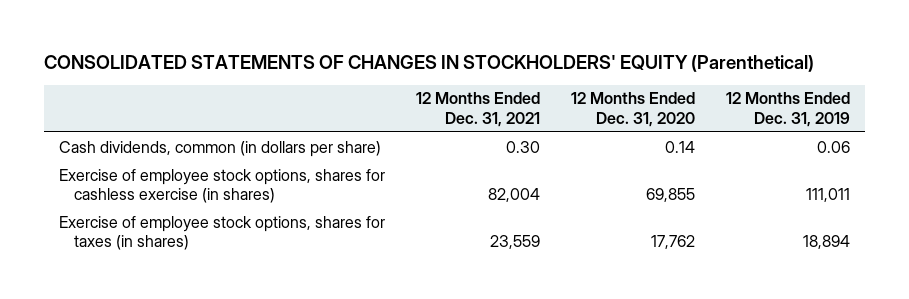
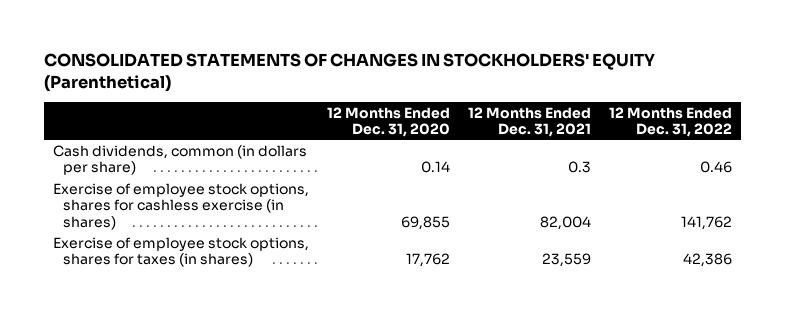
- | 12 Months Ended Dec. 31, 2021 | 12 Months Ended Dec. 31, 2020 | 12 Months Ended Dec. 31, 2019
+ | 12 Months Ended Dec. 31, 2020 | 12 Months Ended Dec. 31, 2021 | 12 Months Ended Dec. 31, 2022
- Cash dividends, common (in dollars per share) | 0.30 | 0.14 | 0.06
+ Cash dividends, common (in dollars per share) | 0.14 | 0.3 | 0.46

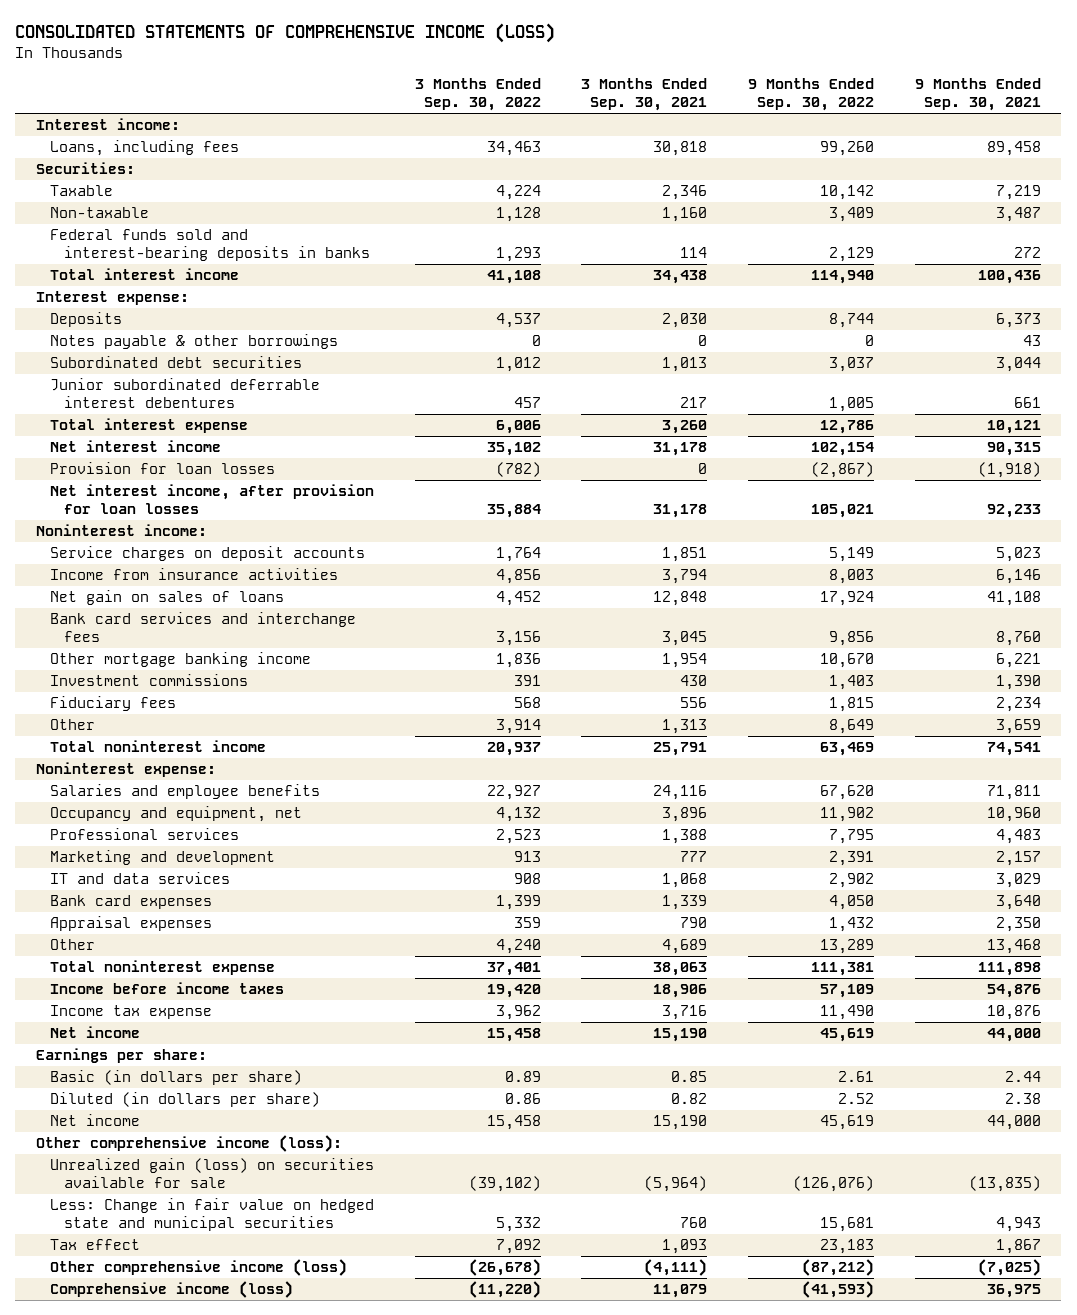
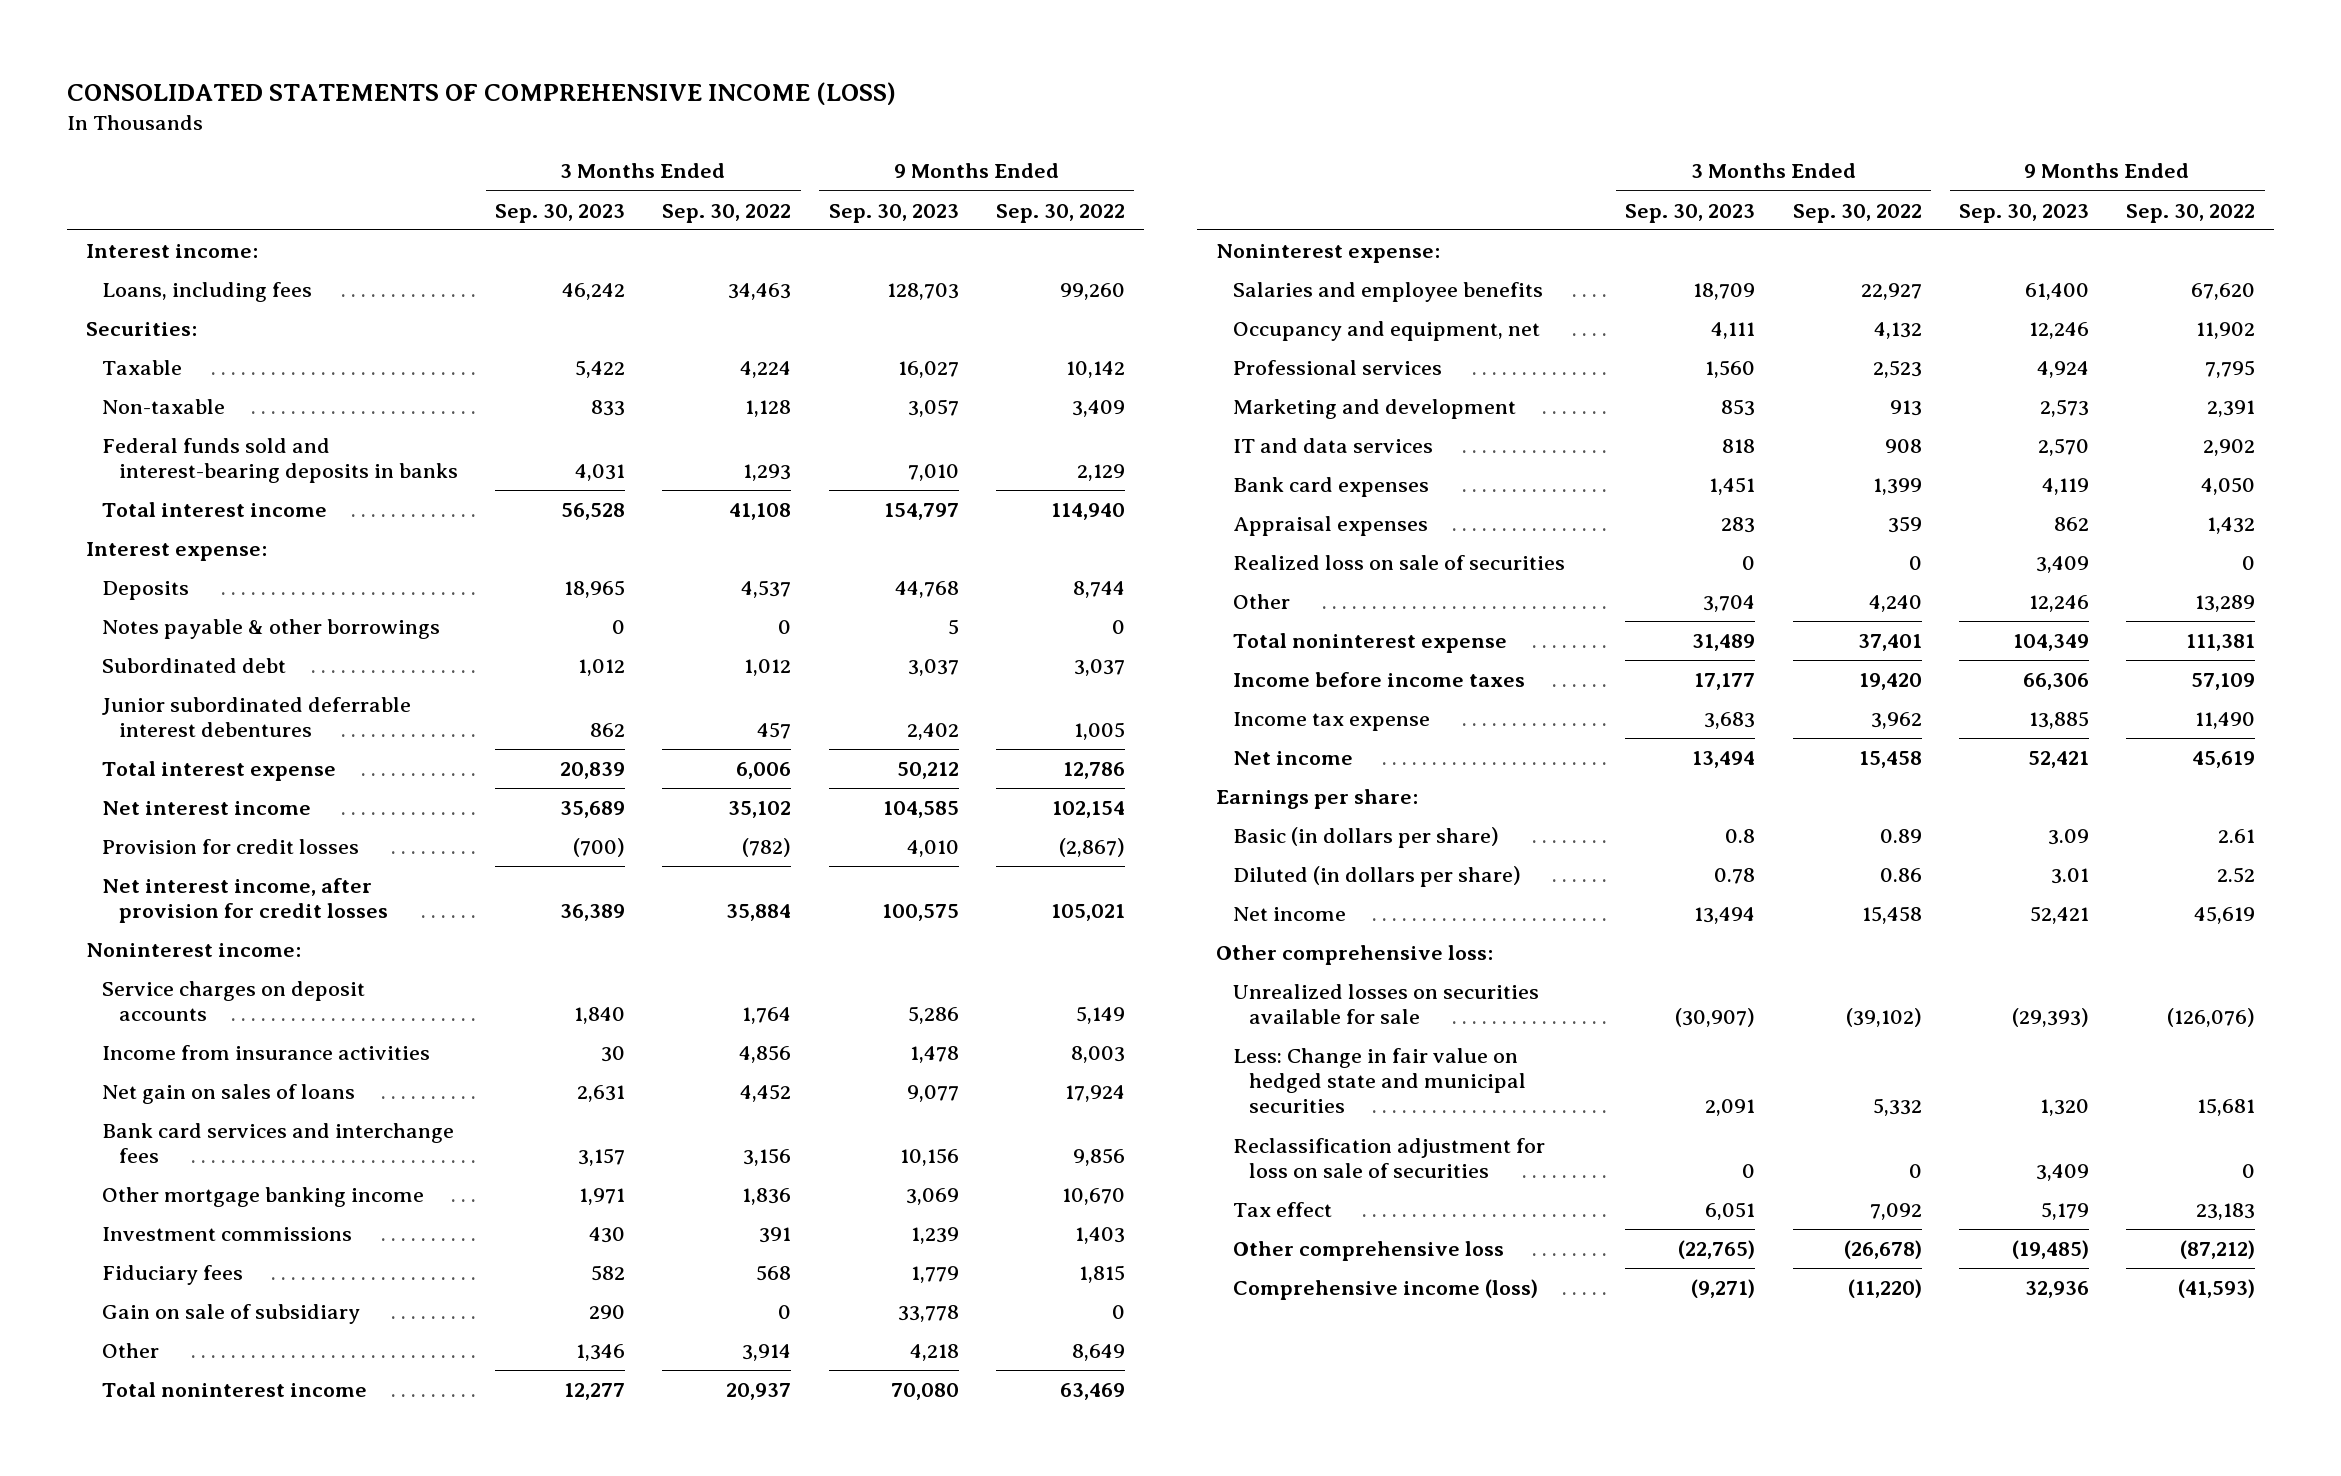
- | 3 Months Ended Sep. 30, 2022 | 3 Months Ended Sep. 30, 2021 | 9 Months Ended Sep. 30, 2022 | 9 Months Ended Sep. 30, 2021
+ | 3 Months Ended Sep. 30, 2023 | 3 Months Ended Sep. 30, 2022 | 9 Months Ended Sep. 30, 2023 | 9 Months Ended Sep. 30, 2022
- Subordinated debt securities | 1,012 | 1,013 | 3,037 | 3,044
+ Subordinated debt | 1,012 | 1,012 | 3,037 | 3,037
- Provision for loan losses | (782) | 0 | (2,867) | (1,918)
- Net interest income, after provision for loan losses | 35,884 | 31,178 | 105,021 | 92,233
+ Provision for credit losses | (700) | (782) | 4,010 | (2,867)
+ Net interest income, after provision for credit losses | 36,389 | 35,884 | 100,575 | 105,021
+ Gain on sale of subsidiary | 290 | 0 | 33,778 | 0
+ Realized loss on sale of securities | 0 | 0 | 3,409 | 0
- Other comprehensive income (loss):
- Unrealized gain (loss) on securities available for sale | (39,102) | (5,964) | (126,076) | (13,835)
+ Other comprehensive loss:
+ Unrealized losses on securities available for sale | (30,907) | (39,102) | (29,393) | (126,076)
+ Reclassification adjustment for loss on sale of securities | 0 | 0 | 3,409 | 0
- Other comprehensive income (loss) | (26,678) | (4,111) | (87,212) | (7,025)
+ Other comprehensive loss | (22,765) | (26,678) | (19,485) | (87,212)

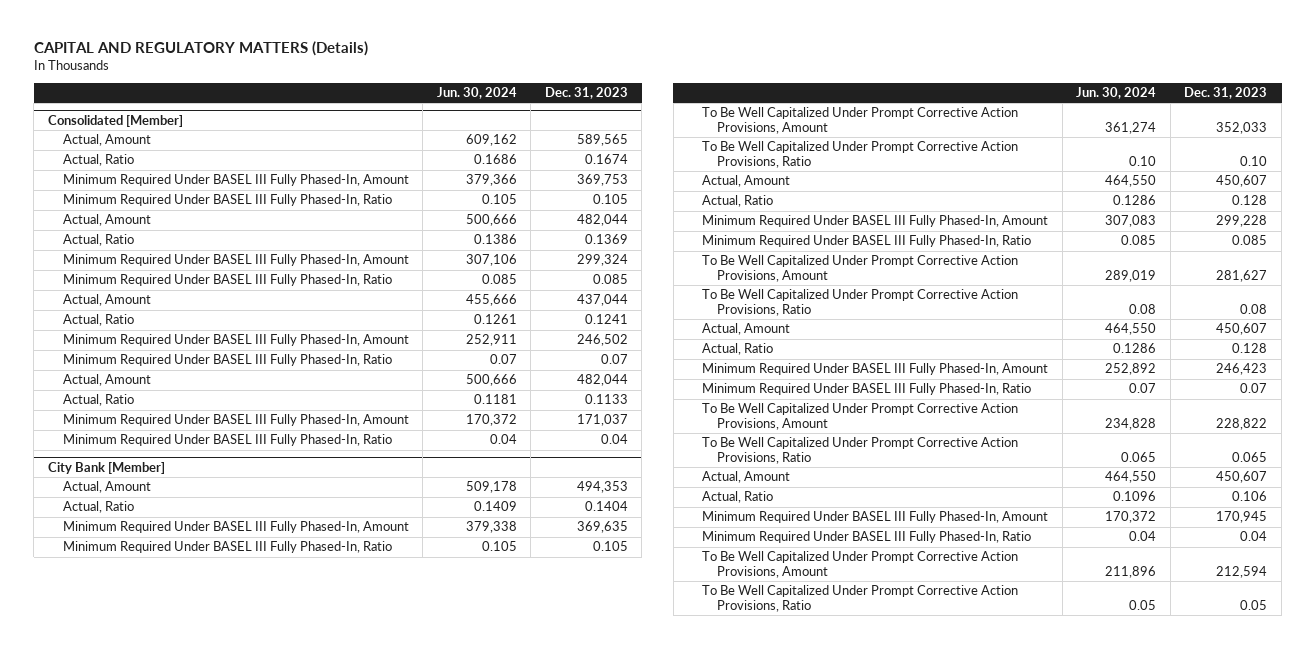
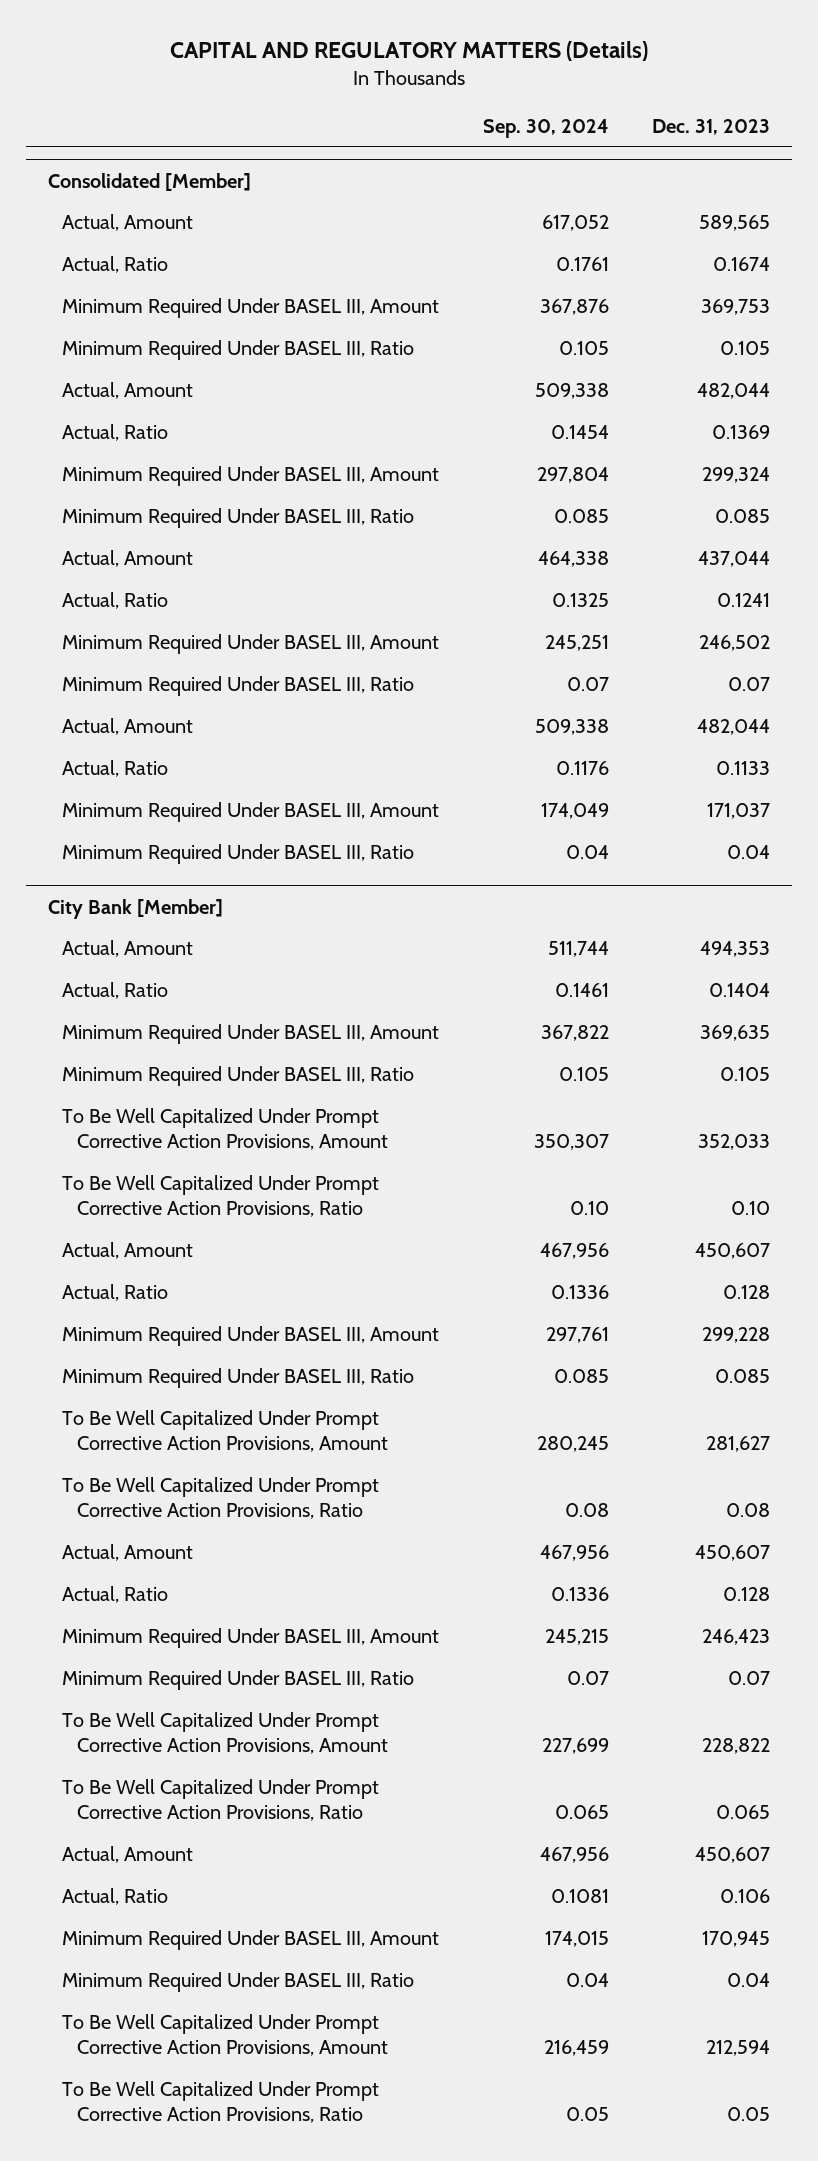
- | Jun. 30, 2024 | Dec. 31, 2023
+ | Sep. 30, 2024 | Dec. 31, 2023
@ Consolidated [Member]
- Minimum Required Under BASEL III Fully Phased-In, Amount | 379,366 | 369,753
- Minimum Required Under BASEL III Fully Phased-In, Ratio | 0.105 | 0.105
+ Minimum Required Under BASEL III, Amount | 367,876 | 369,753
+ Minimum Required Under BASEL III, Ratio | 0.105 | 0.105
- Minimum Required Under BASEL III Fully Phased-In, Amount | 307,106 | 299,324
- Minimum Required Under BASEL III Fully Phased-In, Ratio | 0.085 | 0.085
+ Minimum Required Under BASEL III, Amount | 297,804 | 299,324
+ Minimum Required Under BASEL III, Ratio | 0.085 | 0.085
- Minimum Required Under BASEL III Fully Phased-In, Amount | 252,911 | 246,502
- Minimum Required Under BASEL III Fully Phased-In, Ratio | 0.07 | 0.07
+ Minimum Required Under BASEL III, Amount | 245,251 | 246,502
+ Minimum Required Under BASEL III, Ratio | 0.07 | 0.07
- Minimum Required Under BASEL III Fully Phased-In, Amount | 170,372 | 171,037
- Minimum Required Under BASEL III Fully Phased-In, Ratio | 0.04 | 0.04
+ Minimum Required Under BASEL III, Amount | 174,049 | 171,037
+ Minimum Required Under BASEL III, Ratio | 0.04 | 0.04
@ City Bank [Member]
- Minimum Required Under BASEL III Fully Phased-In, Amount | 379,338 | 369,635
- Minimum Required Under BASEL III Fully Phased-In, Ratio | 0.105 | 0.105
+ Minimum Required Under BASEL III, Amount | 367,822 | 369,635
+ Minimum Required Under BASEL III, Ratio | 0.105 | 0.105
- Minimum Required Under BASEL III Fully Phased-In, Amount | 307,083 | 299,228
- Minimum Required Under BASEL III Fully Phased-In, Ratio | 0.085 | 0.085
+ Minimum Required Under BASEL III, Amount | 297,761 | 299,228
+ Minimum Required Under BASEL III, Ratio | 0.085 | 0.085
- Minimum Required Under BASEL III Fully Phased-In, Amount | 252,892 | 246,423
- Minimum Required Under BASEL III Fully Phased-In, Ratio | 0.07 | 0.07
+ Minimum Required Under BASEL III, Amount | 245,215 | 246,423
+ Minimum Required Under BASEL III, Ratio | 0.07 | 0.07
- Minimum Required Under BASEL III Fully Phased-In, Amount | 170,372 | 170,945
- Minimum Required Under BASEL III Fully Phased-In, Ratio | 0.04 | 0.04
+ Minimum Required Under BASEL III, Amount | 174,015 | 170,945
+ Minimum Required Under BASEL III, Ratio | 0.04 | 0.04

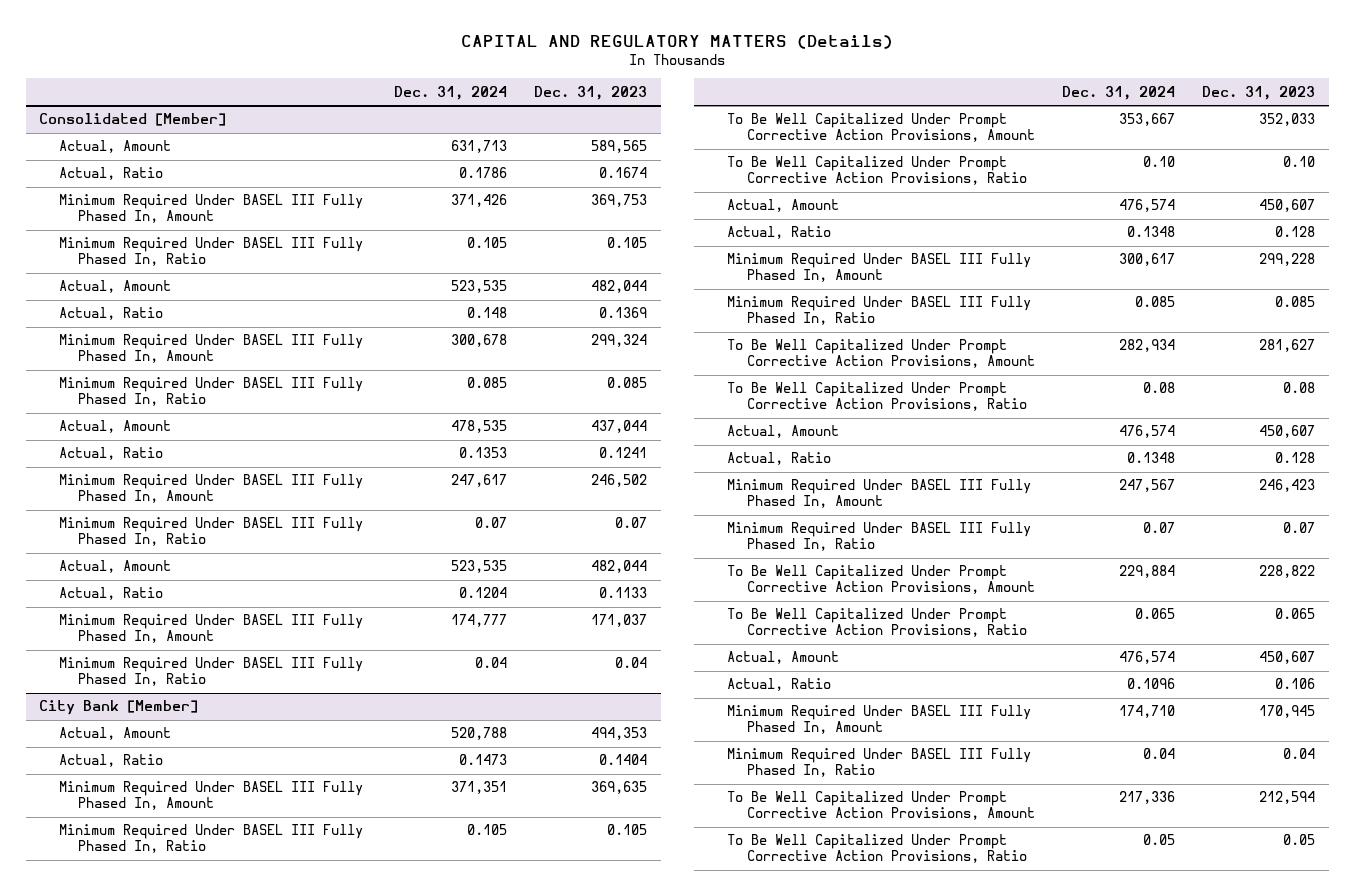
- | Sep. 30, 2024 | Dec. 31, 2023
+ | Dec. 31, 2024 | Dec. 31, 2023
@ Consolidated [Member]
- Minimum Required Under BASEL III, Amount | 367,876 | 369,753
- Minimum Required Under BASEL III, Ratio | 0.105 | 0.105
+ Minimum Required Under BASEL III Fully Phased In, Amount | 371,426 | 369,753
+ Minimum Required Under BASEL III Fully Phased In, Ratio | 0.105 | 0.105
- Minimum Required Under BASEL III, Amount | 297,804 | 299,324
- Minimum Required Under BASEL III, Ratio | 0.085 | 0.085
+ Minimum Required Under BASEL III Fully Phased In, Amount | 300,678 | 299,324
+ Minimum Required Under BASEL III Fully Phased In, Ratio | 0.085 | 0.085
- Minimum Required Under BASEL III, Amount | 245,251 | 246,502
- Minimum Required Under BASEL III, Ratio | 0.07 | 0.07
+ Minimum Required Under BASEL III Fully Phased In, Amount | 247,617 | 246,502
+ Minimum Required Under BASEL III Fully Phased In, Ratio | 0.07 | 0.07
- Minimum Required Under BASEL III, Amount | 174,049 | 171,037
- Minimum Required Under BASEL III, Ratio | 0.04 | 0.04
+ Minimum Required Under BASEL III Fully Phased In, Amount | 174,777 | 171,037
+ Minimum Required Under BASEL III Fully Phased In, Ratio | 0.04 | 0.04
@ City Bank [Member]
- Minimum Required Under BASEL III, Amount | 367,822 | 369,635
- Minimum Required Under BASEL III, Ratio | 0.105 | 0.105
+ Minimum Required Under BASEL III Fully Phased In, Amount | 371,351 | 369,635
+ Minimum Required Under BASEL III Fully Phased In, Ratio | 0.105 | 0.105
- Minimum Required Under BASEL III, Amount | 297,761 | 299,228
- Minimum Required Under BASEL III, Ratio | 0.085 | 0.085
+ Minimum Required Under BASEL III Fully Phased In, Amount | 300,617 | 299,228
+ Minimum Required Under BASEL III Fully Phased In, Ratio | 0.085 | 0.085
- Minimum Required Under BASEL III, Amount | 245,215 | 246,423
- Minimum Required Under BASEL III, Ratio | 0.07 | 0.07
+ Minimum Required Under BASEL III Fully Phased In, Amount | 247,567 | 246,423
+ Minimum Required Under BASEL III Fully Phased In, Ratio | 0.07 | 0.07
- Minimum Required Under BASEL III, Amount | 174,015 | 170,945
- Minimum Required Under BASEL III, Ratio | 0.04 | 0.04
+ Minimum Required Under BASEL III Fully Phased In, Amount | 174,710 | 170,945
+ Minimum Required Under BASEL III Fully Phased In, Ratio | 0.04 | 0.04

